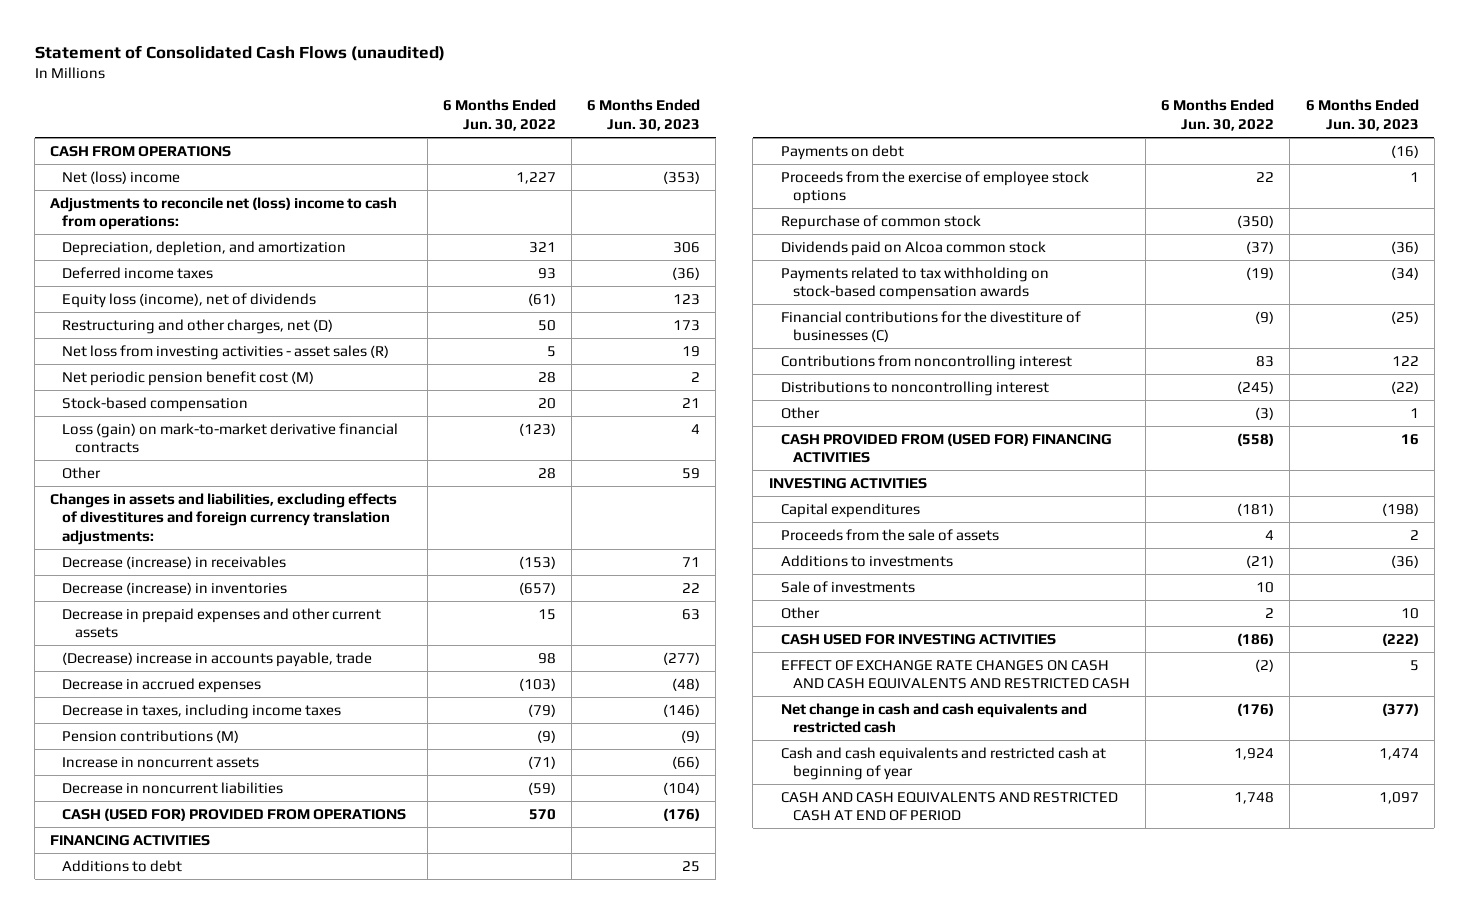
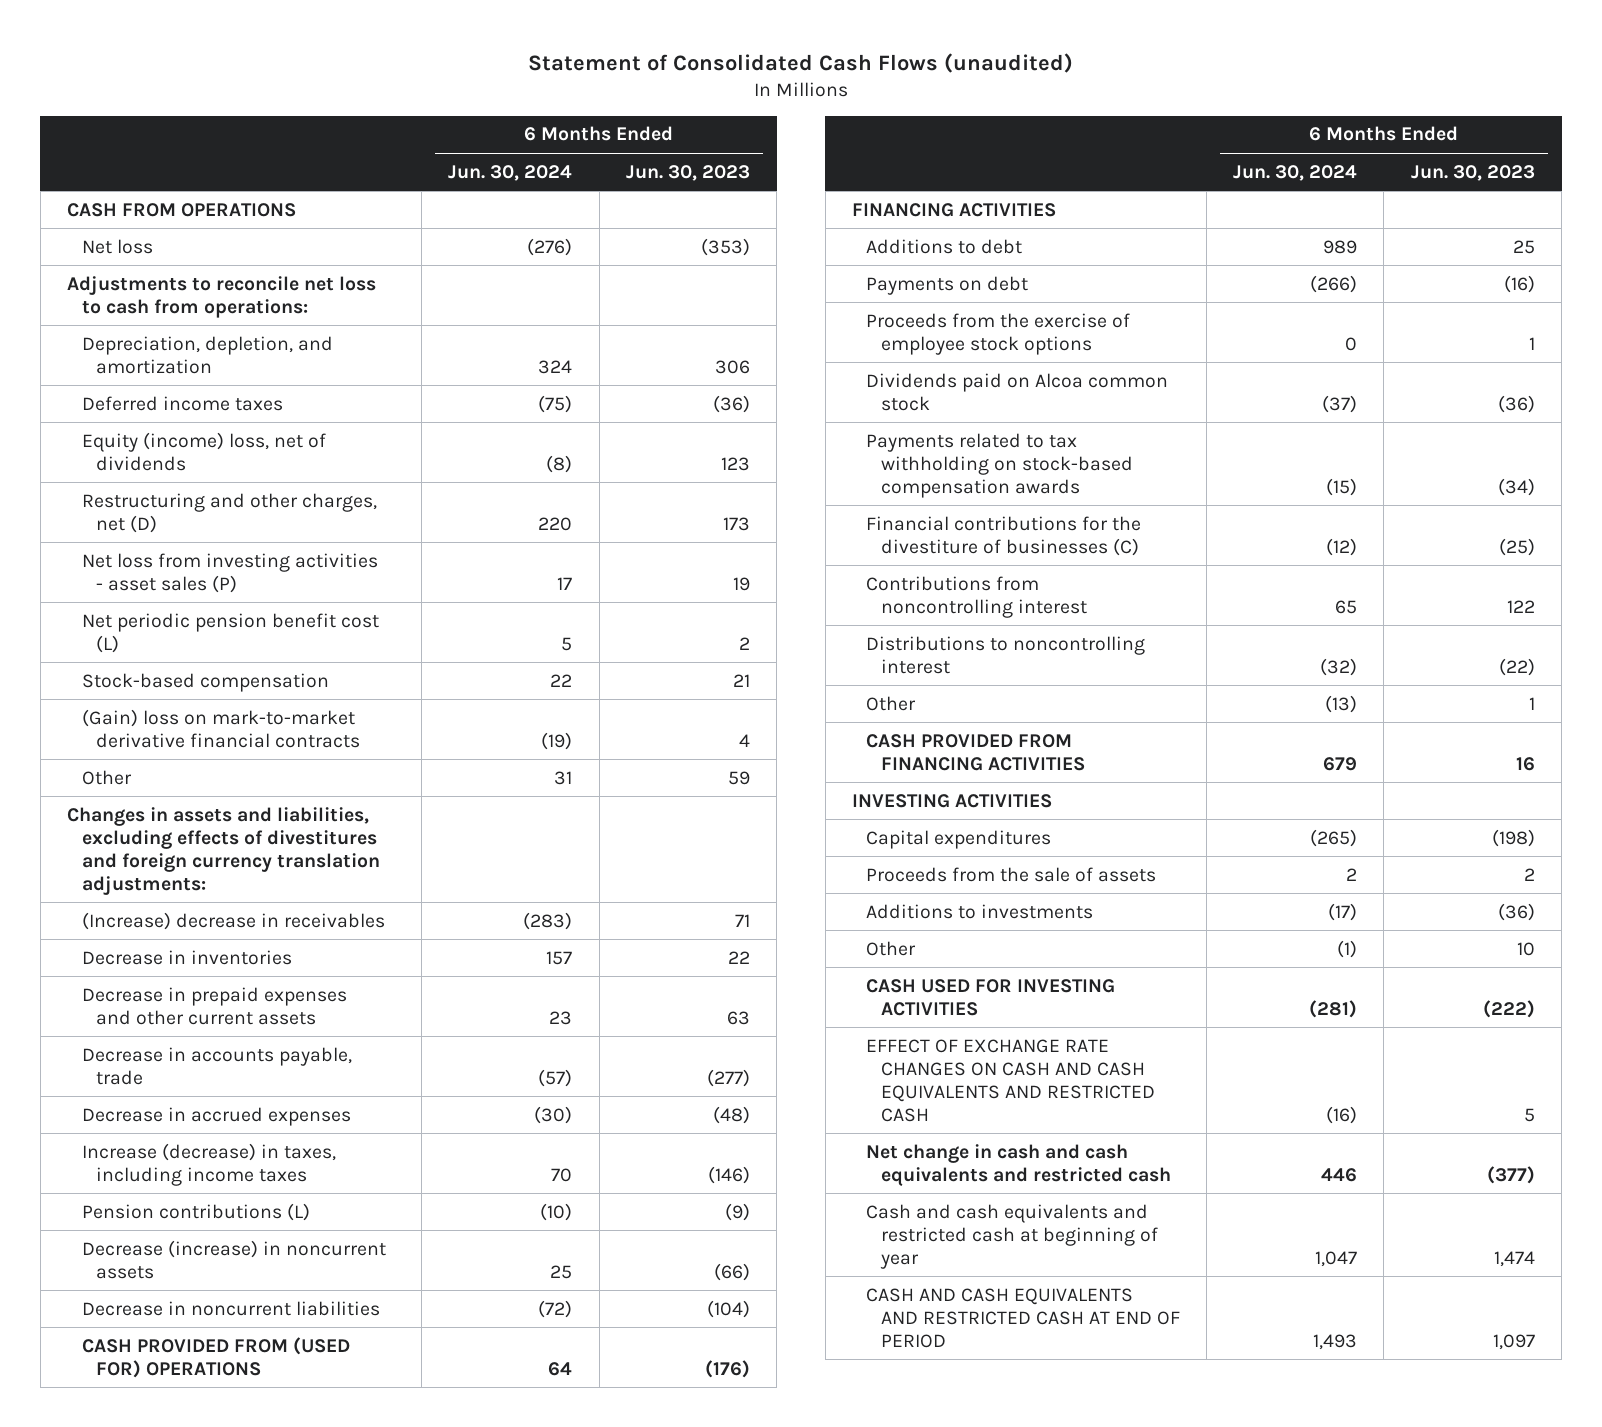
- | 6 Months Ended Jun. 30, 2022 | 6 Months Ended Jun. 30, 2023
+ | 6 Months Ended Jun. 30, 2024 | 6 Months Ended Jun. 30, 2023
- Net (loss) income | 1,227 | (353)
- Adjustments to reconcile net (loss) income to cash from operations:
+ Net loss | (276) | (353)
+ Adjustments to reconcile net loss to cash from operations:
- Equity loss (income), net of dividends | (61) | 123
+ Equity (income) loss, net of dividends | (8) | 123
- Net loss from investing activities - asset sales (R) | 5 | 19
- Net periodic pension benefit cost (M) | 28 | 2
+ Net loss from investing activities - asset sales (P) | 17 | 19
+ Net periodic pension benefit cost (L) | 5 | 2
- Loss (gain) on mark-to-market derivative financial contracts | (123) | 4
+ (Gain) loss on mark-to-market derivative financial contracts | (19) | 4
- Decrease (increase) in receivables | (153) | 71
- Decrease (increase) in inventories | (657) | 22
+ (Increase) decrease in receivables | (283) | 71
+ Decrease in inventories | 157 | 22
- (Decrease) increase in accounts payable, trade | 98 | (277)
+ Decrease in accounts payable, trade | (57) | (277)
- Decrease in taxes, including income taxes | (79) | (146)
- Pension contributions (M) | (9) | (9)
- Increase in noncurrent assets | (71) | (66)
+ Increase (decrease) in taxes, including income taxes | 70 | (146)
+ Pension contributions (L) | (10) | (9)
+ Decrease (increase) in noncurrent assets | 25 | (66)
- CASH (USED FOR) PROVIDED FROM OPERATIONS | 570 | (176)
+ CASH PROVIDED FROM (USED FOR) OPERATIONS | 64 | (176)
- Repurchase of common stock | (350) |
- CASH PROVIDED FROM (USED FOR) FINANCING ACTIVITIES | (558) | 16
+ CASH PROVIDED FROM FINANCING ACTIVITIES | 679 | 16
- Sale of investments | 10 |

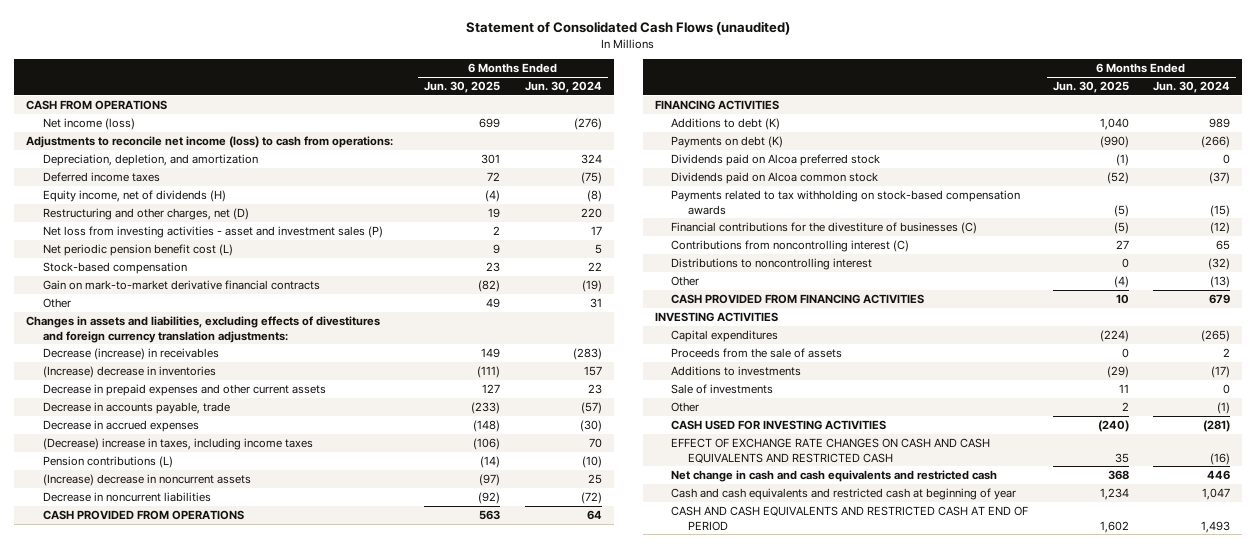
- | 6 Months Ended Jun. 30, 2024 | 6 Months Ended Jun. 30, 2023
+ | 6 Months Ended Jun. 30, 2025 | 6 Months Ended Jun. 30, 2024
- Net loss | (276) | (353)
- Adjustments to reconcile net loss to cash from operations:
+ Net income (loss) | 699 | (276)
+ Adjustments to reconcile net income (loss) to cash from operations:
- Equity (income) loss, net of dividends | (8) | 123
+ Equity income, net of dividends (H) | (4) | (8)
- Net loss from investing activities - asset sales (P) | 17 | 19
+ Net loss from investing activities - asset and investment sales (P) | 2 | 17
- (Gain) loss on mark-to-market derivative financial contracts | (19) | 4
+ Gain on mark-to-market derivative financial contracts | (82) | (19)
- (Increase) decrease in receivables | (283) | 71
- Decrease in inventories | 157 | 22
+ Decrease (increase) in receivables | 149 | (283)
+ (Increase) decrease in inventories | (111) | 157
- Increase (decrease) in taxes, including income taxes | 70 | (146)
+ (Decrease) increase in taxes, including income taxes | (106) | 70
- Decrease (increase) in noncurrent assets | 25 | (66)
+ (Increase) decrease in noncurrent assets | (97) | 25
- CASH PROVIDED FROM (USED FOR) OPERATIONS | 64 | (176)
+ CASH PROVIDED FROM OPERATIONS | 563 | 64
- Additions to debt | 989 | 25
- Payments on debt | (266) | (16)
- Proceeds from the exercise of employee stock options | 0 | 1
+ Additions to debt (K) | 1,040 | 989
+ Payments on debt (K) | (990) | (266)
+ Dividends paid on Alcoa preferred stock | (1) | 0
- Contributions from noncontrolling interest | 65 | 122
+ Contributions from noncontrolling interest (C) | 27 | 65
+ Sale of investments | 11 | 0

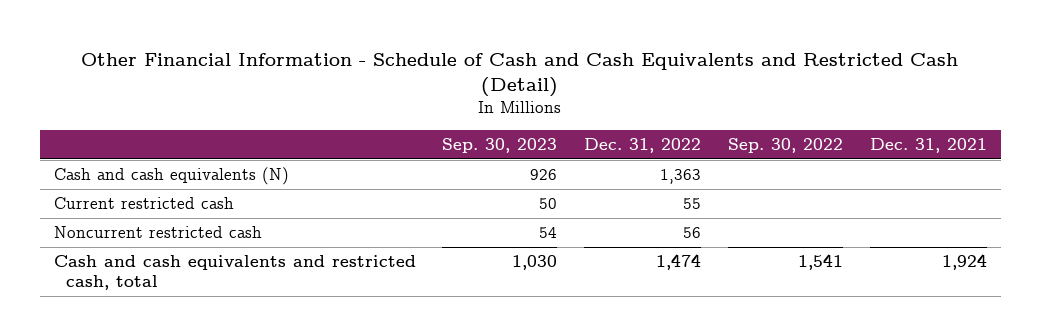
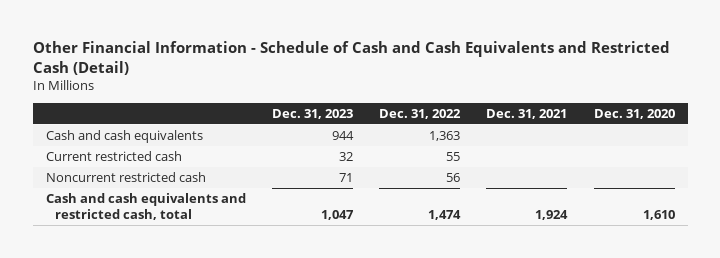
- | Sep. 30, 2023 | Dec. 31, 2022 | Sep. 30, 2022 | Dec. 31, 2021
+ | Dec. 31, 2023 | Dec. 31, 2022 | Dec. 31, 2021 | Dec. 31, 2020
- Cash and cash equivalents (N) | 926 | 1,363 | |
+ Cash and cash equivalents | 944 | 1,363 | |

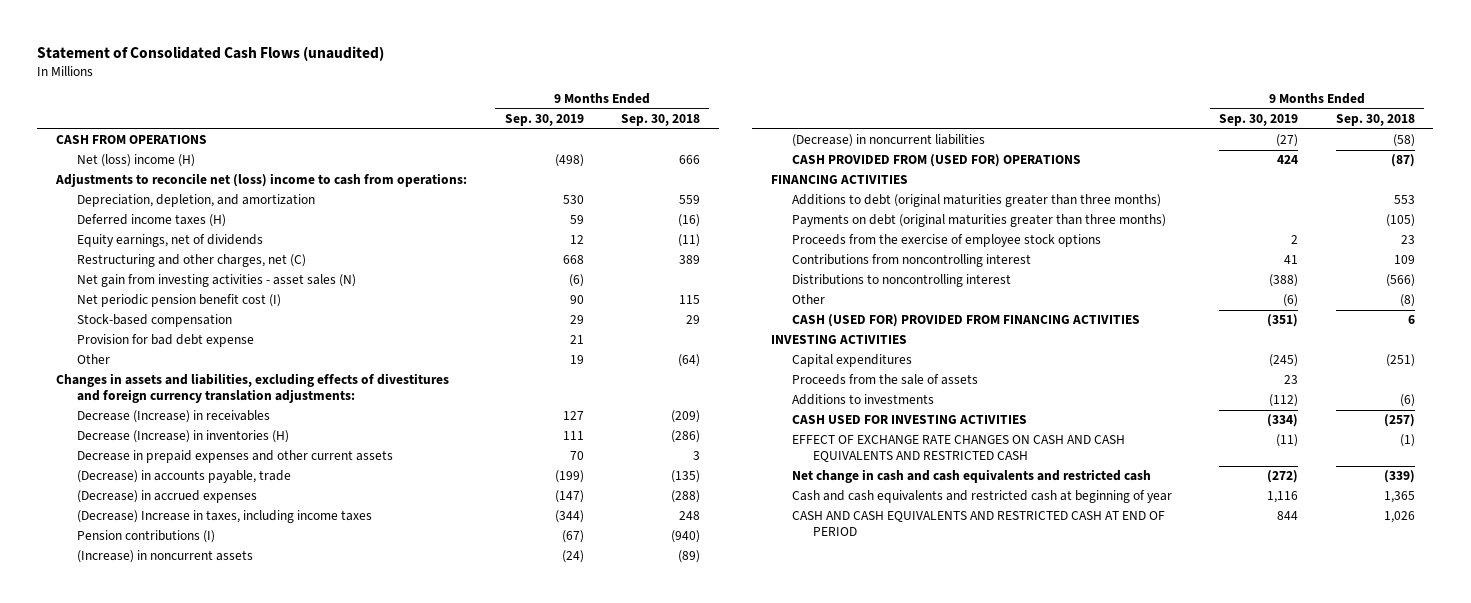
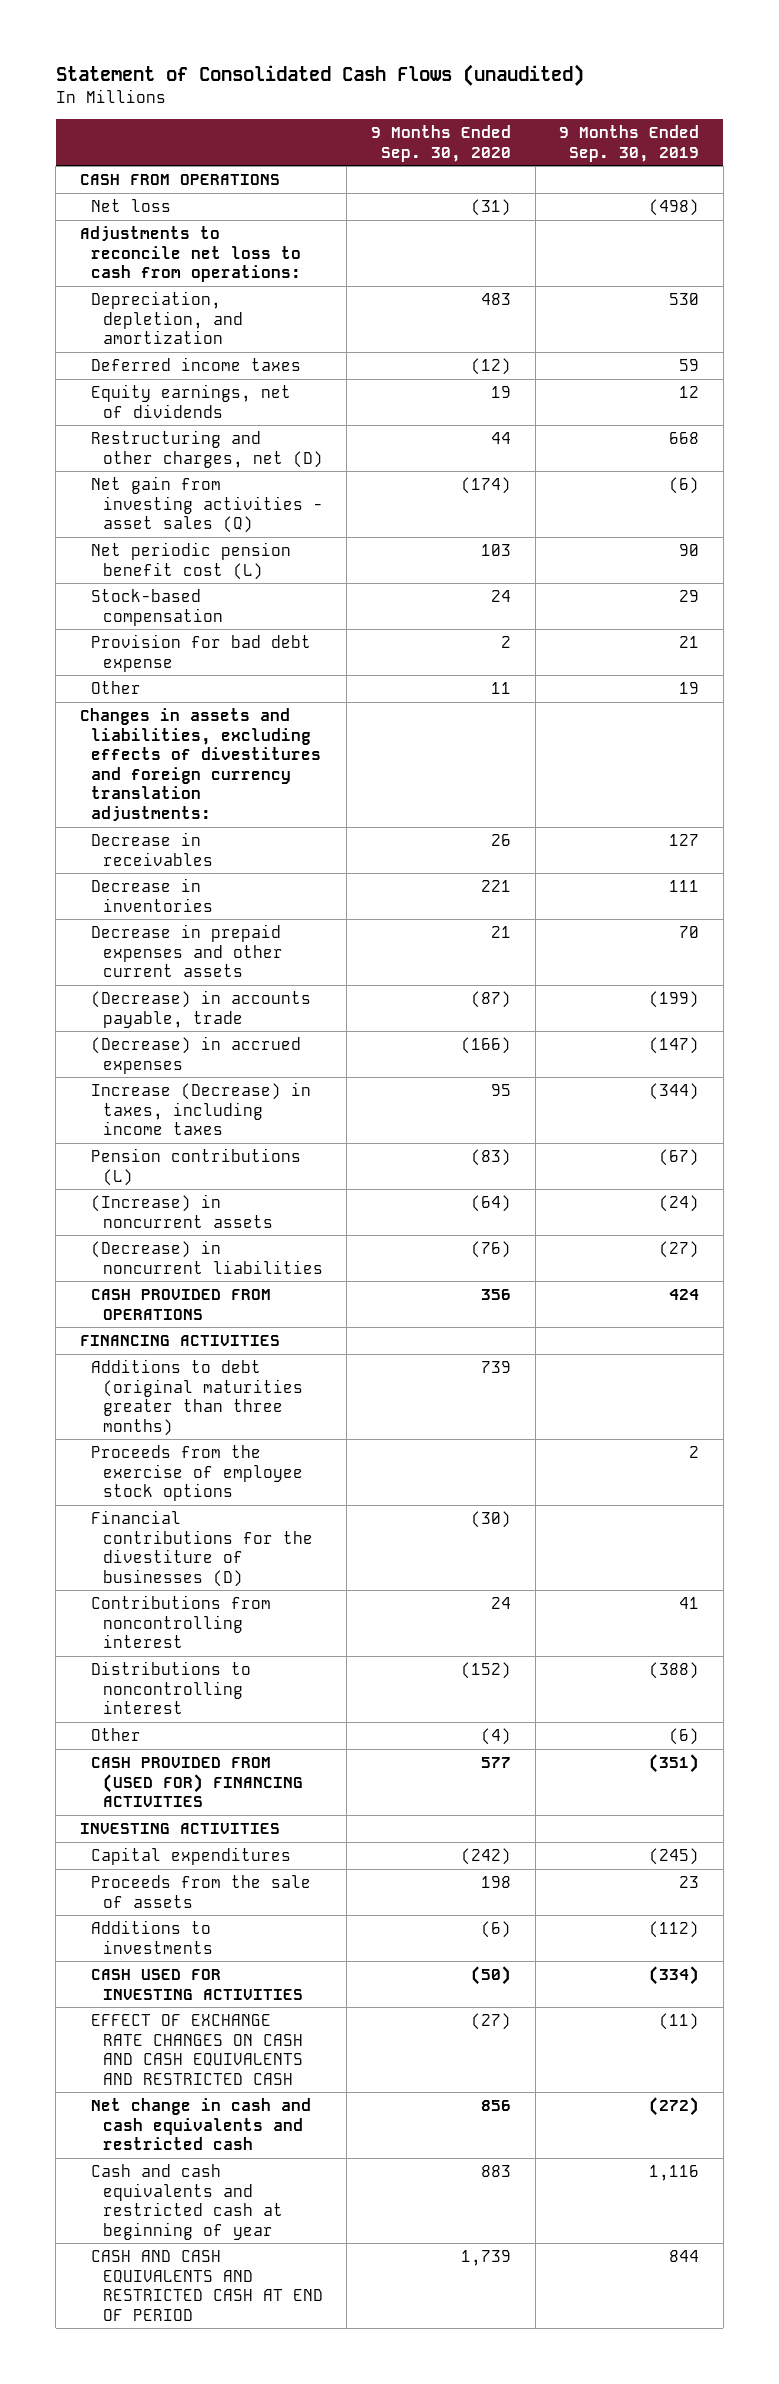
- | 9 Months Ended Sep. 30, 2019 | 9 Months Ended Sep. 30, 2018
+ | 9 Months Ended Sep. 30, 2020 | 9 Months Ended Sep. 30, 2019
- Net (loss) income (H) | (498) | 666
- Adjustments to reconcile net (loss) income to cash from operations:
+ Net loss | (31) | (498)
+ Adjustments to reconcile net loss to cash from operations:
- Deferred income taxes (H) | 59 | (16)
+ Deferred income taxes | (12) | 59
- Restructuring and other charges, net (C) | 668 | 389
- Net gain from investing activities - asset sales (N) | (6) |
- Net periodic pension benefit cost (I) | 90 | 115
+ Restructuring and other charges, net (D) | 44 | 668
+ Net gain from investing activities - asset sales (Q) | (174) | (6)
+ Net periodic pension benefit cost (L) | 103 | 90
- Decrease (Increase) in receivables | 127 | (209)
- Decrease (Increase) in inventories (H) | 111 | (286)
+ Decrease in receivables | 26 | 127
+ Decrease in inventories | 221 | 111
- (Decrease) Increase in taxes, including income taxes | (344) | 248
- Pension contributions (I) | (67) | (940)
+ Increase (Decrease) in taxes, including income taxes | 95 | (344)
+ Pension contributions (L) | (83) | (67)
- CASH PROVIDED FROM (USED FOR) OPERATIONS | 424 | (87)
+ CASH PROVIDED FROM OPERATIONS | 356 | 424
- Payments on debt (original maturities greater than three months) | | (105)
+ Financial contributions for the divestiture of businesses (D) | (30) |
- CASH (USED FOR) PROVIDED FROM FINANCING ACTIVITIES | (351) | 6
+ CASH PROVIDED FROM (USED FOR) FINANCING ACTIVITIES | 577 | (351)

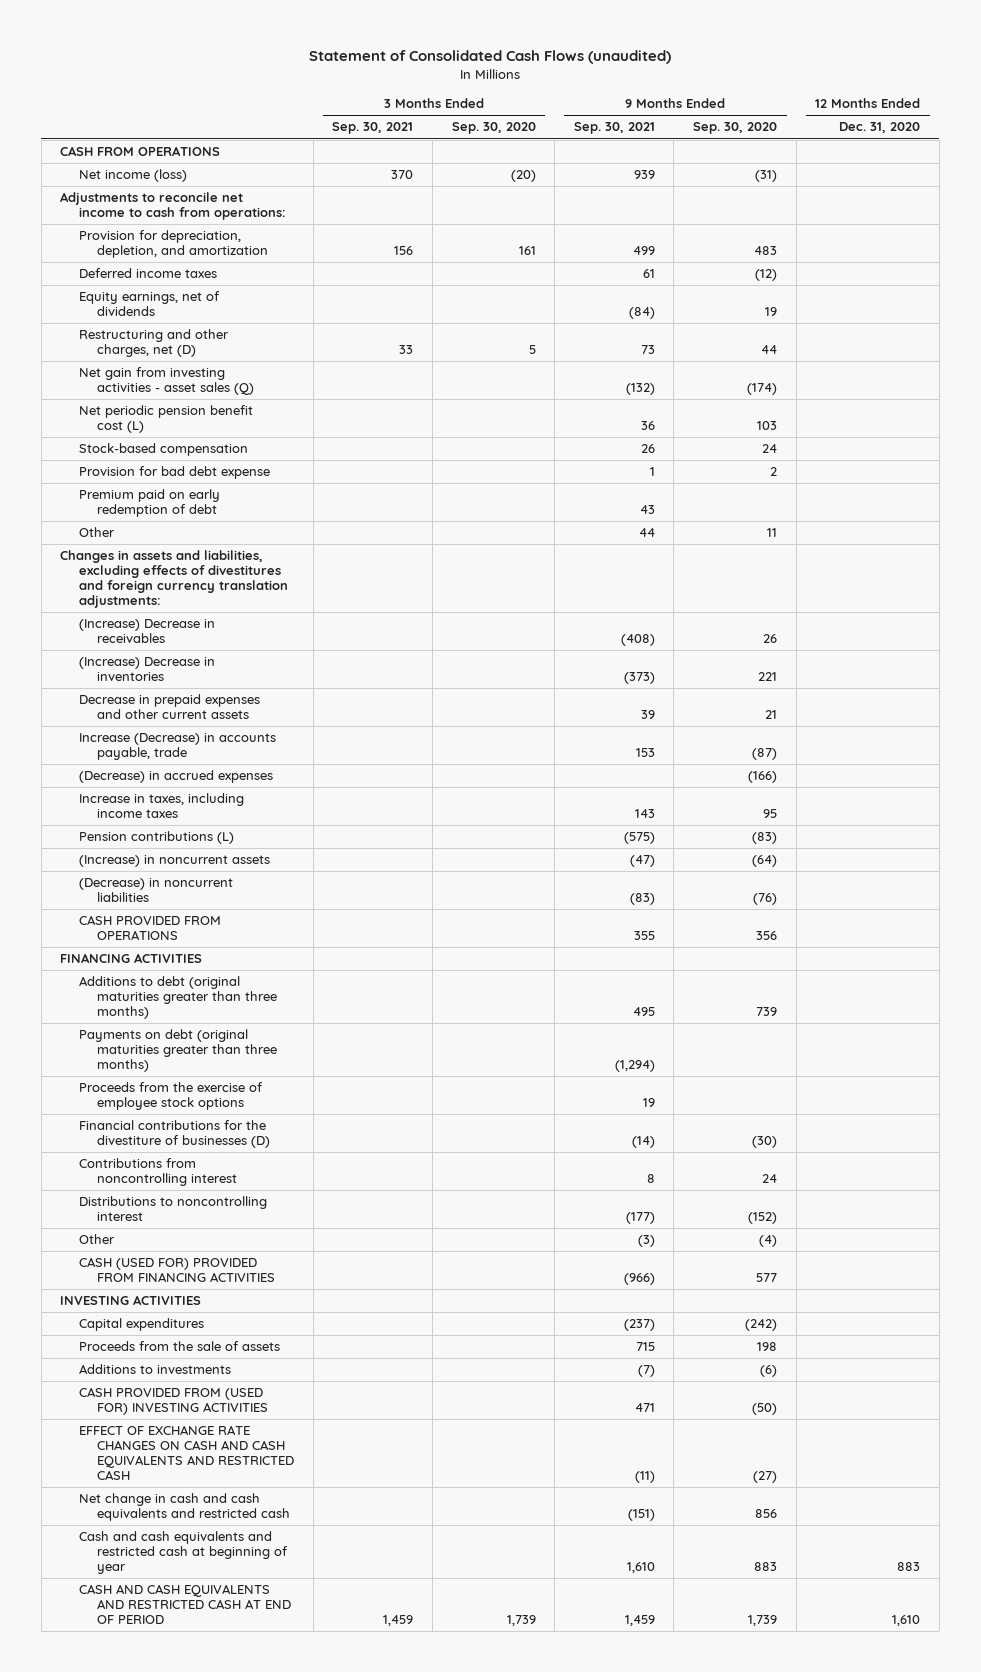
- | 9 Months Ended Sep. 30, 2020 | 9 Months Ended Sep. 30, 2019
+ | 3 Months Ended Sep. 30, 2021 | 3 Months Ended Sep. 30, 2020 | 9 Months Ended Sep. 30, 2021 | 9 Months Ended Sep. 30, 2020 | 12 Months Ended Dec. 31, 2020
- Net loss | (31) | (498)
- Adjustments to reconcile net loss to cash from operations:
- Depreciation, depletion, and amortization | 483 | 530
+ Net income (loss) | 370 | (20) | 939 | (31) |
+ Adjustments to reconcile net income to cash from operations:
+ Provision for depreciation, depletion, and amortization | 156 | 161 | 499 | 483 |
+ Premium paid on early redemption of debt | | | 43 | |
- Decrease in receivables | 26 | 127
- Decrease in inventories | 221 | 111
+ (Increase) Decrease in receivables | | | (408) | 26 |
+ (Increase) Decrease in inventories | | | (373) | 221 |
- (Decrease) in accounts payable, trade | (87) | (199)
+ Increase (Decrease) in accounts payable, trade | | | 153 | (87) |
- Increase (Decrease) in taxes, including income taxes | 95 | (344)
+ Increase in taxes, including income taxes | | | 143 | 95 |
+ Payments on debt (original maturities greater than three months) | | | (1,294) | |
- CASH PROVIDED FROM (USED FOR) FINANCING ACTIVITIES | 577 | (351)
+ CASH (USED FOR) PROVIDED FROM FINANCING ACTIVITIES | | | (966) | 577 |
- CASH USED FOR INVESTING ACTIVITIES | (50) | (334)
+ CASH PROVIDED FROM (USED FOR) INVESTING ACTIVITIES | | | 471 | (50) |

